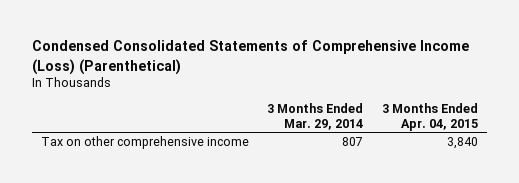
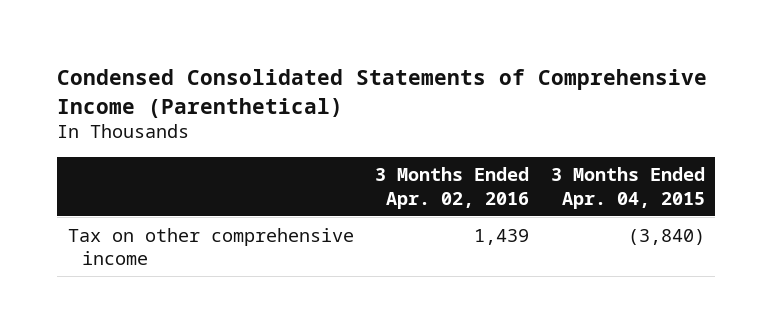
- Condensed Consolidated Statements of Comprehensive Income (Loss) (Parenthetical)
+ Condensed Consolidated Statements of Comprehensive Income (Parenthetical)
- | 3 Months Ended Mar. 29, 2014 | 3 Months Ended Apr. 04, 2015
+ | 3 Months Ended Apr. 02, 2016 | 3 Months Ended Apr. 04, 2015
- Tax on other comprehensive income | 807 | 3,840
+ Tax on other comprehensive income | 1,439 | (3,840)

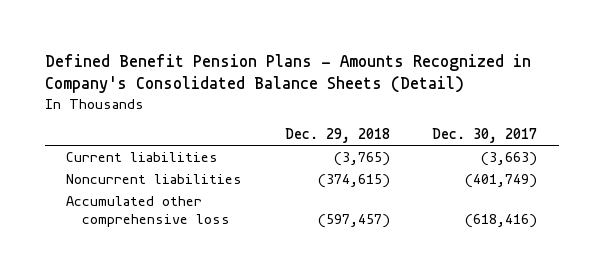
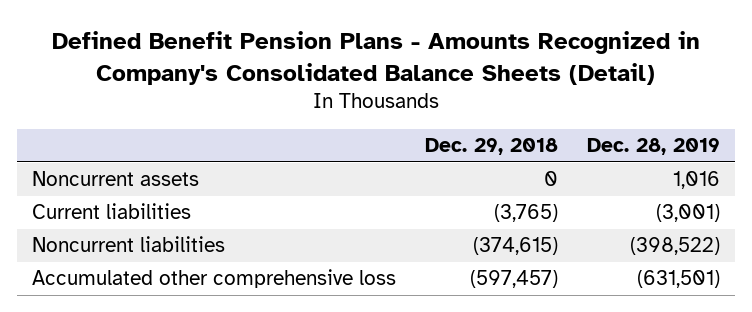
- | Dec. 29, 2018 | Dec. 30, 2017
+ | Dec. 29, 2018 | Dec. 28, 2019
+ Noncurrent assets | 0 | 1,016

